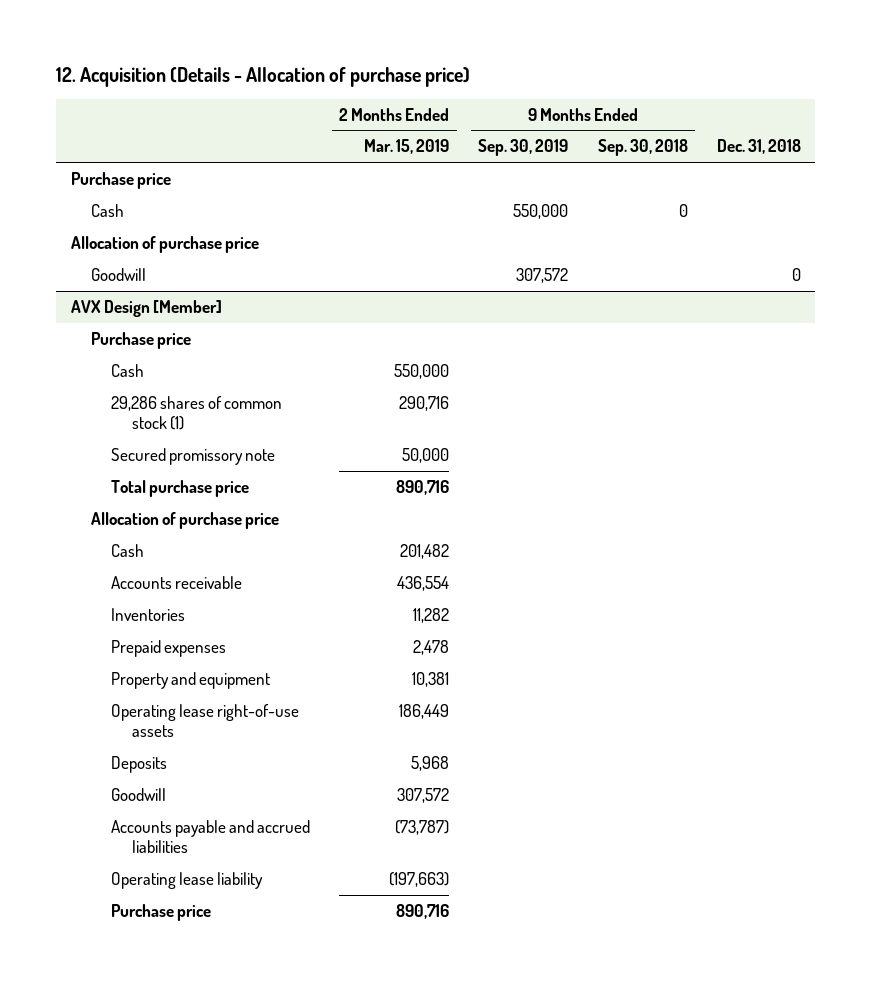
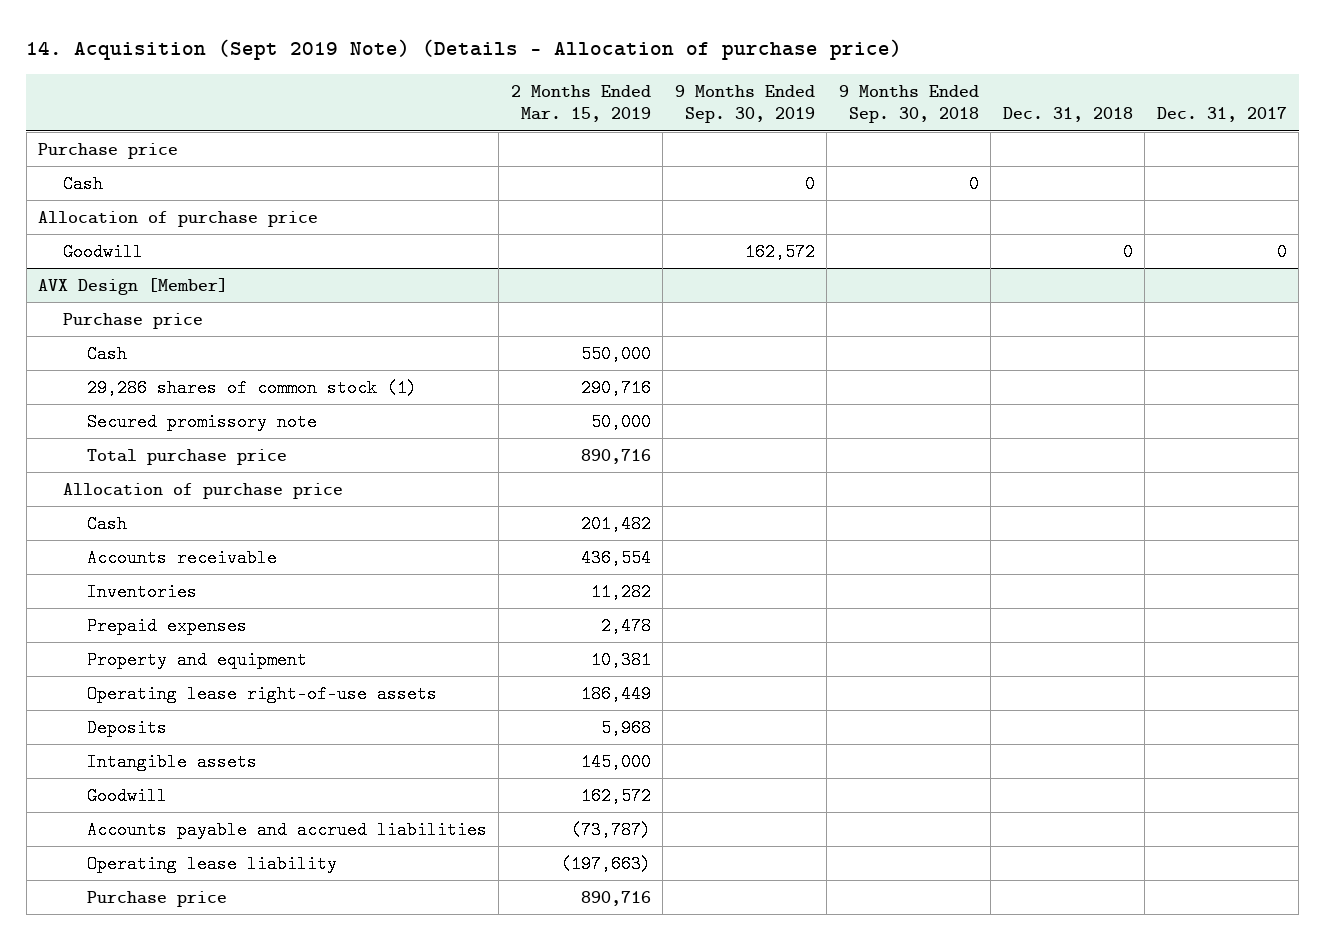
- 12. Acquisition (Details - Allocation of purchase price)
+ 14. Acquisition (Sept 2019 Note) (Details - Allocation of purchase price)
- | 2 Months Ended Mar. 15, 2019 | 9 Months Ended Sep. 30, 2019 | 9 Months Ended Sep. 30, 2018 | Dec. 31, 2018
+ | 2 Months Ended Mar. 15, 2019 | 9 Months Ended Sep. 30, 2019 | 9 Months Ended Sep. 30, 2018 | Dec. 31, 2018 | Dec. 31, 2017
- Cash | | 550,000 | 0 |
+ Cash | | 0 | 0 | |
- Goodwill | | 307,572 | | 0
+ Goodwill | | 162,572 | | 0 | 0
@ AVX Design [Member]
- Goodwill | 307,572 | | |
+ Intangible assets | 145,000 | | | |
+ Goodwill | 162,572 | | | |

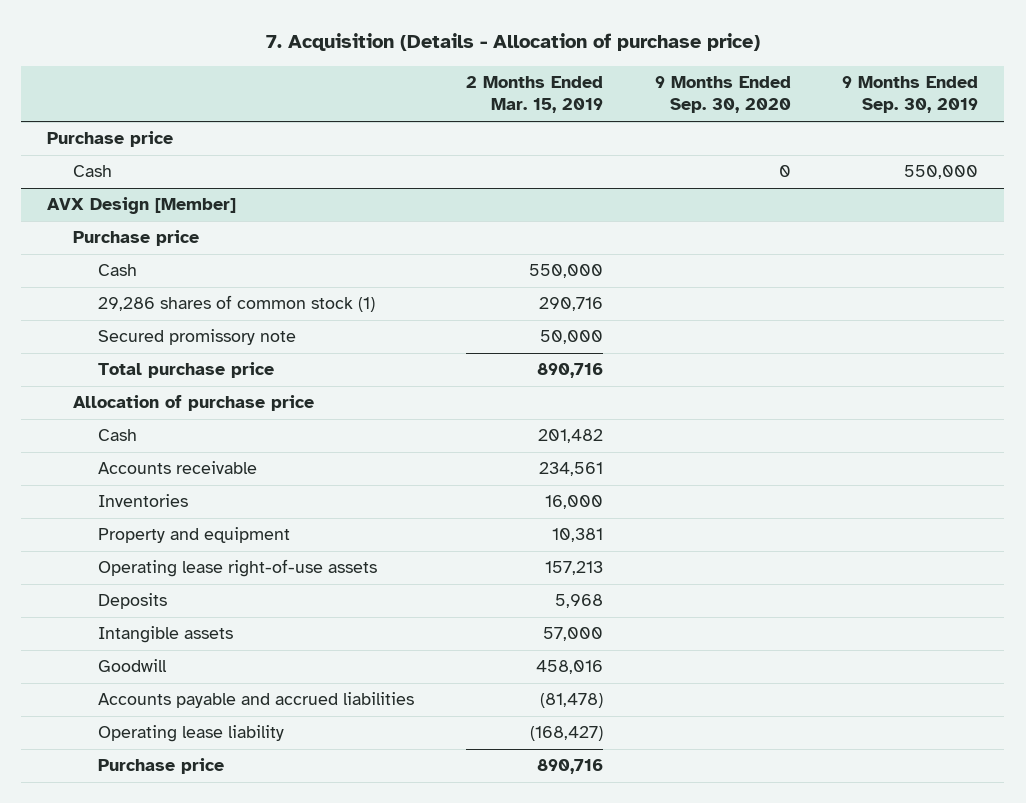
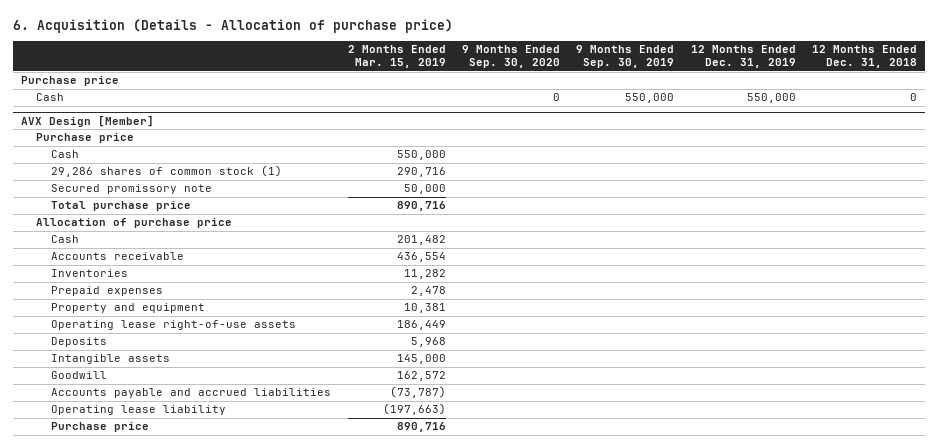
- 7. Acquisition (Details - Allocation of purchase price)
+ 6. Acquisition (Details - Allocation of purchase price)
- | 2 Months Ended Mar. 15, 2019 | 9 Months Ended Sep. 30, 2020 | 9 Months Ended Sep. 30, 2019
+ | 2 Months Ended Mar. 15, 2019 | 9 Months Ended Sep. 30, 2020 | 9 Months Ended Sep. 30, 2019 | 12 Months Ended Dec. 31, 2019 | 12 Months Ended Dec. 31, 2018
@ AVX Design [Member]
- Accounts receivable | 234,561 | |
- Inventories | 16,000 | |
+ Accounts receivable | 436,554 | | | |
+ Inventories | 11,282 | | | |
+ Prepaid expenses | 2,478 | | | |
- Operating lease right-of-use assets | 157,213 | |
+ Operating lease right-of-use assets | 186,449 | | | |
- Intangible assets | 57,000 | |
- Goodwill | 458,016 | |
- Accounts payable and accrued liabilities | (81,478) | |
- Operating lease liability | (168,427) | |
+ Intangible assets | 145,000 | | | |
+ Goodwill | 162,572 | | | |
+ Accounts payable and accrued liabilities | (73,787) | | | |
+ Operating lease liability | (197,663) | | | |

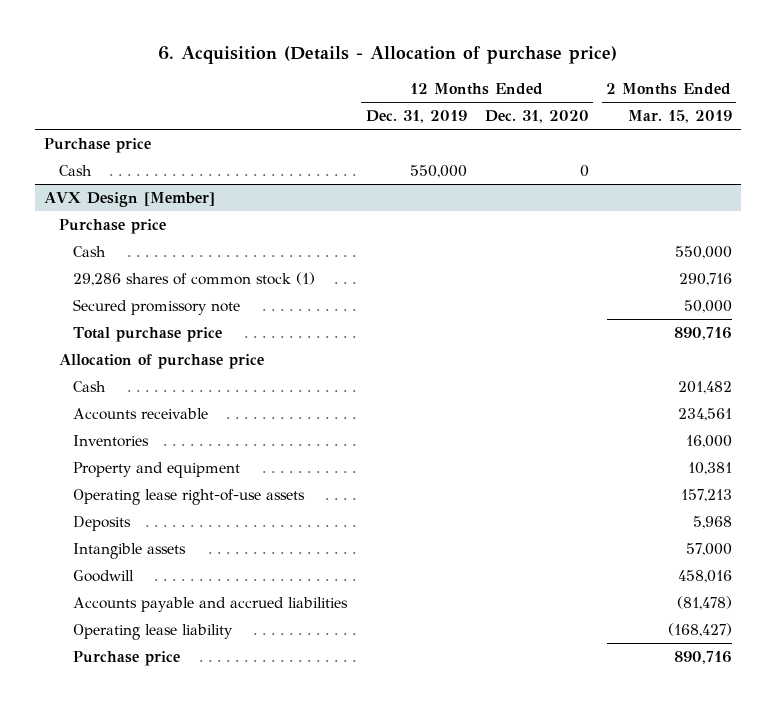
- | 2 Months Ended Mar. 15, 2019 | 9 Months Ended Sep. 30, 2020 | 9 Months Ended Sep. 30, 2019 | 12 Months Ended Dec. 31, 2019 | 12 Months Ended Dec. 31, 2018
+ | 12 Months Ended Dec. 31, 2019 | 12 Months Ended Dec. 31, 2020 | 2 Months Ended Mar. 15, 2019
@ AVX Design [Member]
- Accounts receivable | 436,554 | | | |
- Inventories | 11,282 | | | |
- Prepaid expenses | 2,478 | | | |
+ Accounts receivable | | | 234,561
+ Inventories | | | 16,000
- Operating lease right-of-use assets | 186,449 | | | |
+ Operating lease right-of-use assets | | | 157,213
- Intangible assets | 145,000 | | | |
- Goodwill | 162,572 | | | |
- Accounts payable and accrued liabilities | (73,787) | | | |
- Operating lease liability | (197,663) | | | |
+ Intangible assets | | | 57,000
+ Goodwill | | | 458,016
+ Accounts payable and accrued liabilities | | | (81,478)
+ Operating lease liability | | | (168,427)

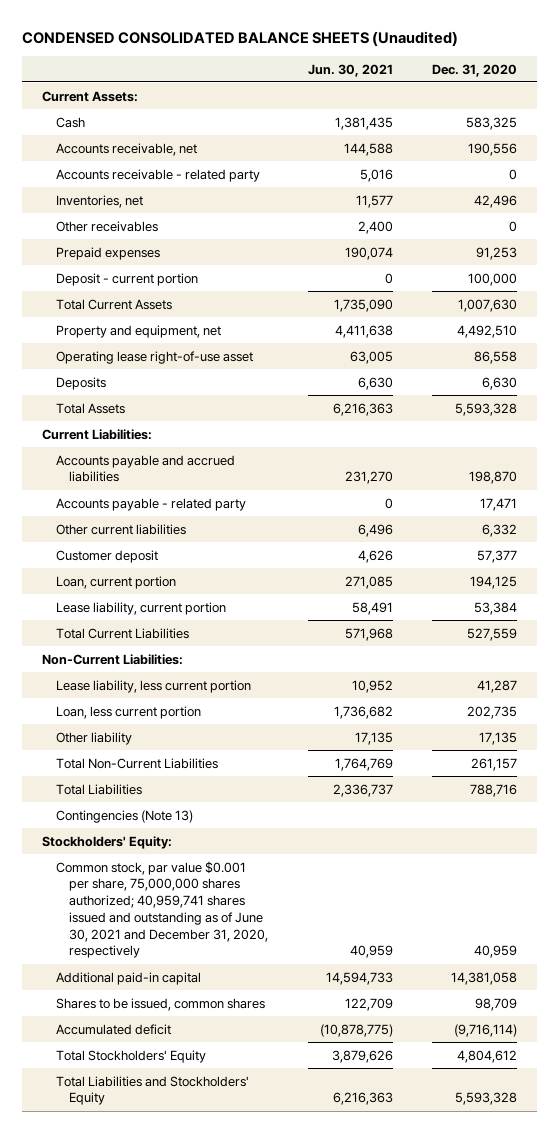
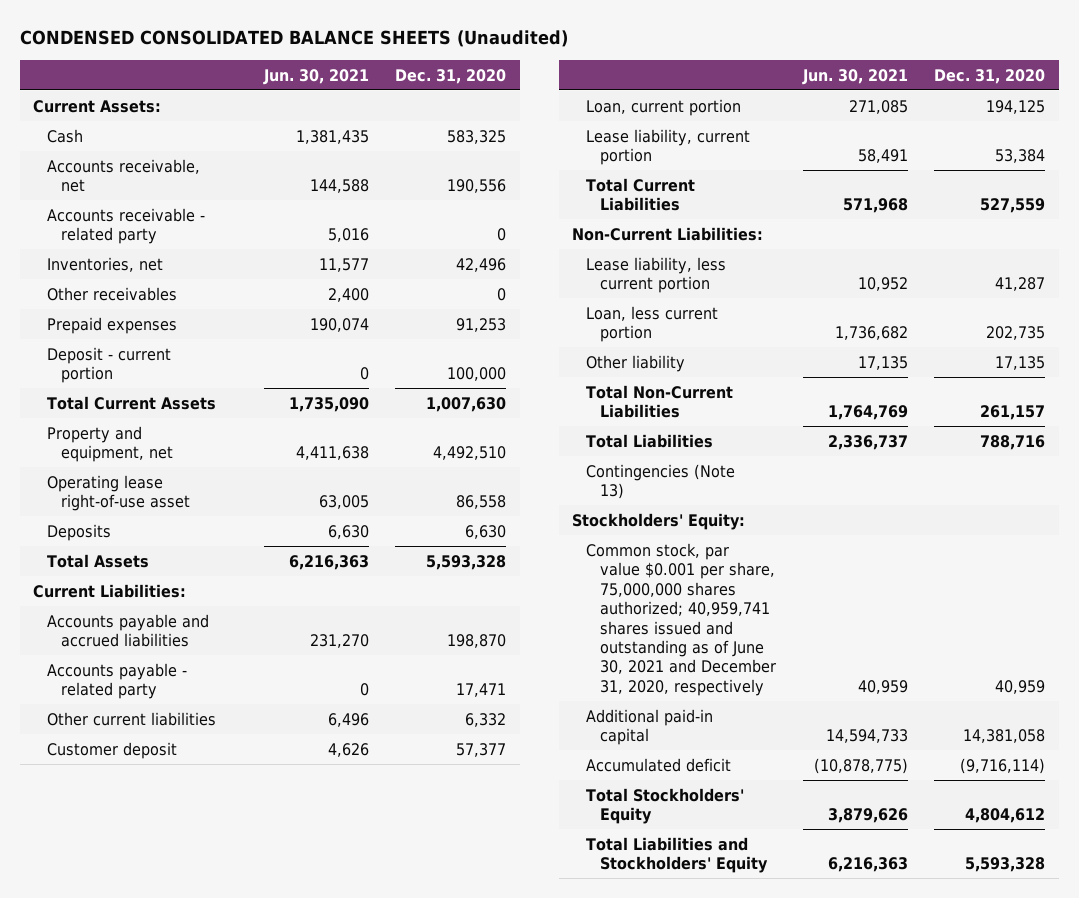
- Shares to be issued, common shares | 122,709 | 98,709

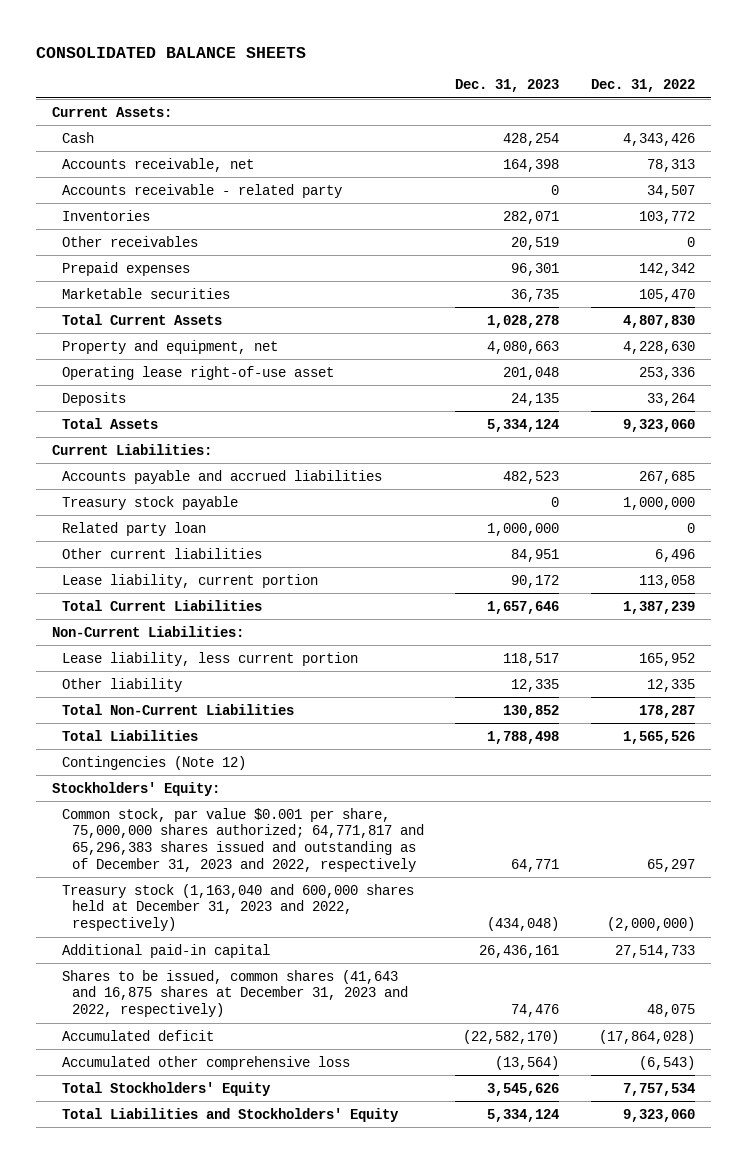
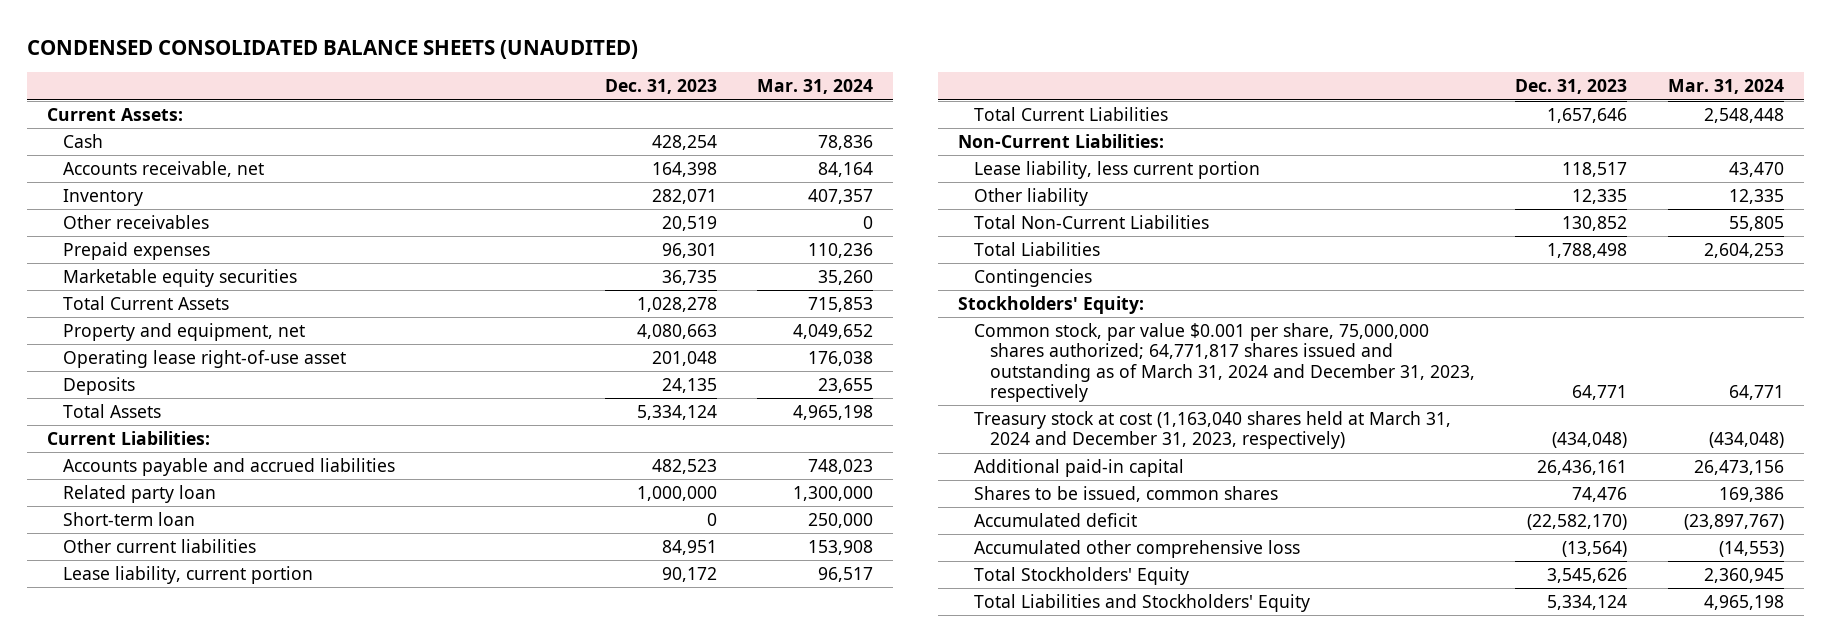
- CONSOLIDATED BALANCE SHEETS
+ CONDENSED CONSOLIDATED BALANCE SHEETS (UNAUDITED)
- | Dec. 31, 2023 | Dec. 31, 2022
+ | Dec. 31, 2023 | Mar. 31, 2024
- Accounts receivable - related party | 0 | 34,507
- Inventories | 282,071 | 103,772
+ Inventory | 282,071 | 407,357
- Marketable securities | 36,735 | 105,470
+ Marketable equity securities | 36,735 | 35,260
- Treasury stock payable | 0 | 1,000,000
+ Short-term loan | 0 | 250,000
- Contingencies (Note 12)
+ Contingencies
- Common stock, par value $0.001 per share, 75,000,000 shares authorized; 64,771,817 and 65,296,383 shares issued and outstanding as of December 31, 2023 and 2022, respectively | 64,771 | 65,297
- Treasury stock (1,163,040 and 600,000 shares held at December 31, 2023 and 2022, respectively) | (434,048) | (2,000,000)
+ Common stock, par value $0.001 per share, 75,000,000 shares authorized; 64,771,817 shares issued and outstanding as of March 31, 2024 and December 31, 2023, respectively | 64,771 | 64,771
+ Treasury stock at cost (1,163,040 shares held at March 31, 2024 and December 31, 2023, respectively) | (434,048) | (434,048)
- Shares to be issued, common shares (41,643 and 16,875 shares at December 31, 2023 and 2022, respectively) | 74,476 | 48,075
+ Shares to be issued, common shares | 74,476 | 169,386

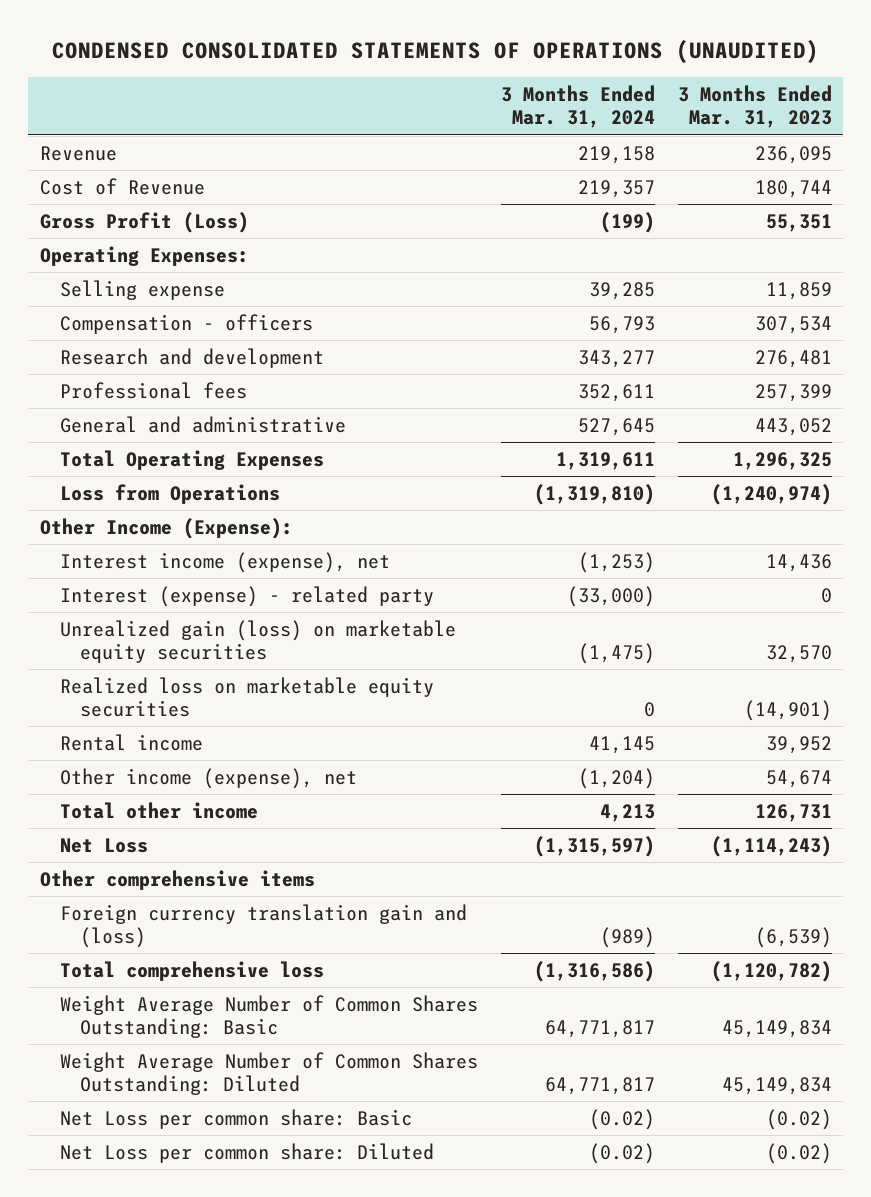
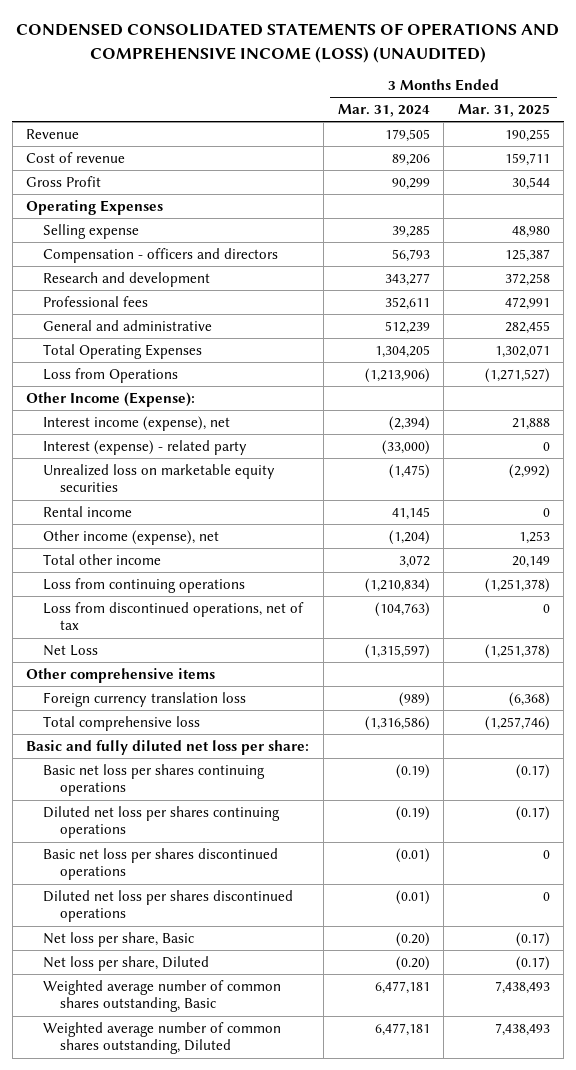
- CONDENSED CONSOLIDATED STATEMENTS OF OPERATIONS (UNAUDITED)
+ CONDENSED CONSOLIDATED STATEMENTS OF OPERATIONS AND COMPREHENSIVE INCOME (LOSS) (UNAUDITED)
- | 3 Months Ended Mar. 31, 2024 | 3 Months Ended Mar. 31, 2023
+ | 3 Months Ended Mar. 31, 2024 | 3 Months Ended Mar. 31, 2025
- Revenue | 219,158 | 236,095
- Cost of Revenue | 219,357 | 180,744
- Gross Profit (Loss) | (199) | 55,351
- Operating Expenses:
+ Revenue | 179,505 | 190,255
+ Cost of revenue | 89,206 | 159,711
+ Gross Profit | 90,299 | 30,544
+ Operating Expenses
- Compensation - officers | 56,793 | 307,534
+ Compensation - officers and directors | 56,793 | 125,387
- General and administrative | 527,645 | 443,052
- Total Operating Expenses | 1,319,611 | 1,296,325
- Loss from Operations | (1,319,810) | (1,240,974)
+ General and administrative | 512,239 | 282,455
+ Total Operating Expenses | 1,304,205 | 1,302,071
+ Loss from Operations | (1,213,906) | (1,271,527)
- Interest income (expense), net | (1,253) | 14,436
+ Interest income (expense), net | (2,394) | 21,888
- Unrealized gain (loss) on marketable equity securities | (1,475) | 32,570
- Realized loss on marketable equity securities | 0 | (14,901)
+ Unrealized loss on marketable equity securities | (1,475) | (2,992)
- Total other income | 4,213 | 126,731
+ Total other income | 3,072 | 20,149
+ Loss from continuing operations | (1,210,834) | (1,251,378)
+ Loss from discontinued operations, net of tax | (104,763) | 0
- Foreign currency translation gain and (loss) | (989) | (6,539)
+ Foreign currency translation loss | (989) | (6,368)
- Weight Average Number of Common Shares Outstanding: Basic | 64,771,817 | 45,149,834
- Weight Average Number of Common Shares Outstanding: Diluted | 64,771,817 | 45,149,834
- Net Loss per common share: Basic | (0.02) | (0.02)
- Net Loss per common share: Diluted | (0.02) | (0.02)
+ Basic and fully diluted net loss per share:
+ Basic net loss per shares continuing operations | (0.19) | (0.17)
+ Diluted net loss per shares continuing operations | (0.19) | (0.17)
+ Basic net loss per shares discontinued operations | (0.01) | 0
+ Diluted net loss per shares discontinued operations | (0.01) | 0
+ Net loss per share, Basic | (0.20) | (0.17)
+ Net loss per share, Diluted | (0.20) | (0.17)
+ Weighted average number of common shares outstanding, Basic | 6,477,181 | 7,438,493
+ Weighted average number of common shares outstanding, Diluted | 6,477,181 | 7,438,493

